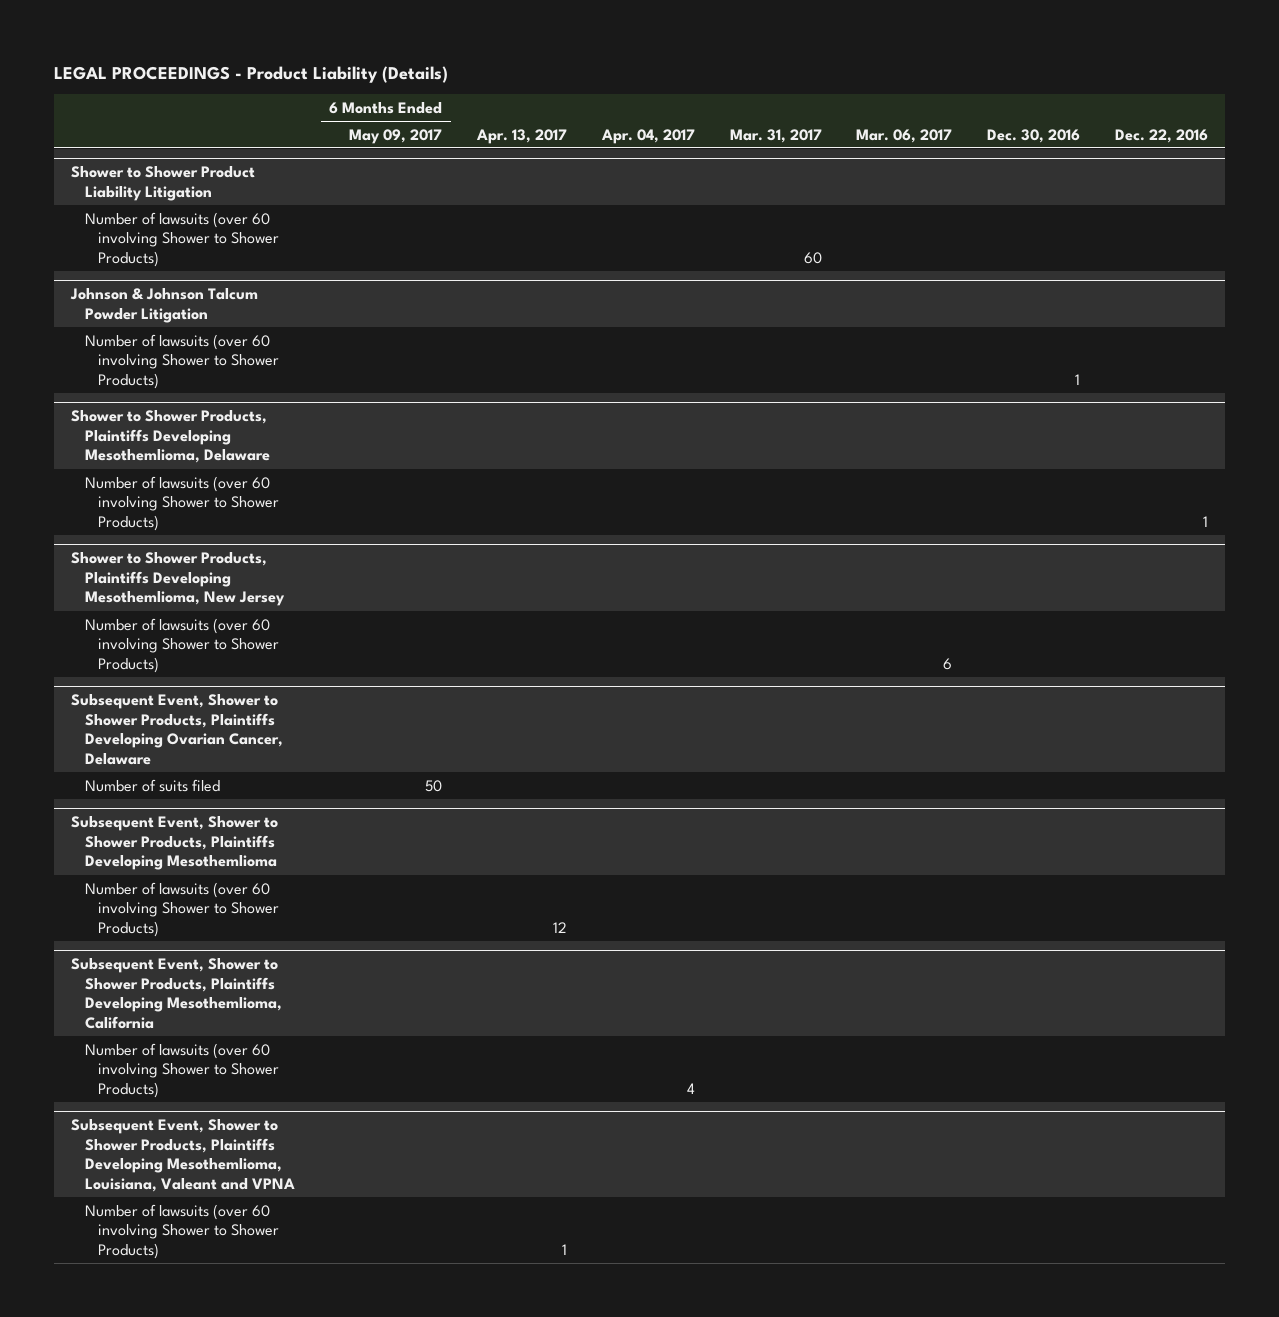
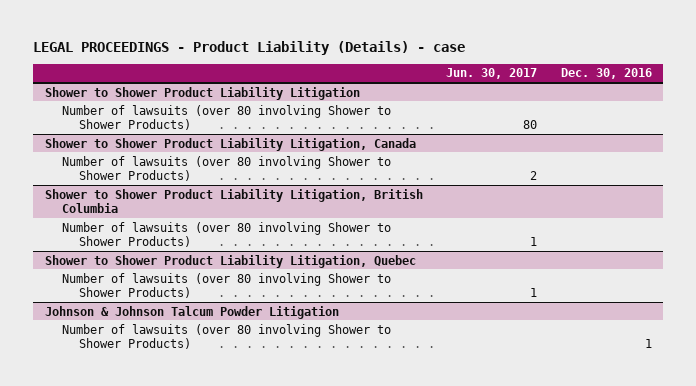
- LEGAL PROCEEDINGS - Product Liability (Details)
+ LEGAL PROCEEDINGS - Product Liability (Details) - case
- | 6 Months Ended May 09, 2017 | Apr. 13, 2017 | Apr. 04, 2017 | Mar. 31, 2017 | Mar. 06, 2017 | Dec. 30, 2016 | Dec. 22, 2016
+ | Jun. 30, 2017 | Dec. 30, 2016
@ Shower to Shower Product Liability Litigation
- Number of lawsuits (over 60 involving Shower to Shower Products) | | | | 60 | | |
+ Number of lawsuits (over 80 involving Shower to Shower Products) | 80 |
+ Shower to Shower Product Liability Litigation, Canada
+ Number of lawsuits (over 80 involving Shower to Shower Products) | 2 |
+ Shower to Shower Product Liability Litigation, British Columbia
+ Number of lawsuits (over 80 involving Shower to Shower Products) | 1 |
+ Shower to Shower Product Liability Litigation, Quebec
+ Number of lawsuits (over 80 involving Shower to Shower Products) | 1 |
@ Johnson & Johnson Talcum Powder Litigation
- Number of lawsuits (over 60 involving Shower to Shower Products) | | | | | | 1 |
- Shower to Shower Products, Plaintiffs Developing Mesothemlioma, Delaware
- Number of lawsuits (over 60 involving Shower to Shower Products) | | | | | | | 1
- Shower to Shower Products, Plaintiffs Developing Mesothemlioma, New Jersey
- Number of lawsuits (over 60 involving Shower to Shower Products) | | | | | 6 | |
- Subsequent Event, Shower to Shower Products, Plaintiffs Developing Ovarian Cancer, Delaware
- Number of suits filed | 50 | | | | | |
- Subsequent Event, Shower to Shower Products, Plaintiffs Developing Mesothemlioma
- Number of lawsuits (over 60 involving Shower to Shower Products) | | 12 | | | | |
- Subsequent Event, Shower to Shower Products, Plaintiffs Developing Mesothemlioma, California
- Number of lawsuits (over 60 involving Shower to Shower Products) | | | 4 | | | |
- Subsequent Event, Shower to Shower Products, Plaintiffs Developing Mesothemlioma, Louisiana, Valeant and VPNA
- Number of lawsuits (over 60 involving Shower to Shower Products) | | 1 | | | | |
@ Johnson & Johnson Talcum Powder Litigation
+ Number of lawsuits (over 80 involving Shower to Shower Products) | | 1

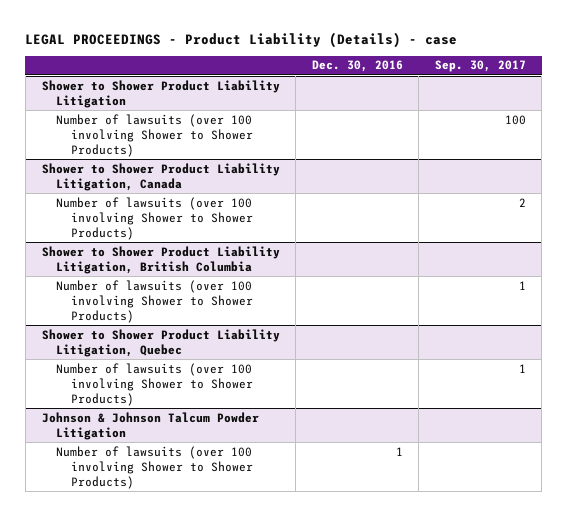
- | Jun. 30, 2017 | Dec. 30, 2016
+ | Dec. 30, 2016 | Sep. 30, 2017
@ Shower to Shower Product Liability Litigation
- Number of lawsuits (over 80 involving Shower to Shower Products) | 80 |
+ Number of lawsuits (over 100 involving Shower to Shower Products) | | 100
@ Shower to Shower Product Liability Litigation, Canada
- Number of lawsuits (over 80 involving Shower to Shower Products) | 2 |
+ Number of lawsuits (over 100 involving Shower to Shower Products) | | 2
@ Shower to Shower Product Liability Litigation, British Columbia
- Number of lawsuits (over 80 involving Shower to Shower Products) | 1 |
+ Number of lawsuits (over 100 involving Shower to Shower Products) | | 1
@ Shower to Shower Product Liability Litigation, Quebec
- Number of lawsuits (over 80 involving Shower to Shower Products) | 1 |
+ Number of lawsuits (over 100 involving Shower to Shower Products) | | 1
@ Johnson & Johnson Talcum Powder Litigation
- Number of lawsuits (over 80 involving Shower to Shower Products) | | 1
+ Number of lawsuits (over 100 involving Shower to Shower Products) | 1 |

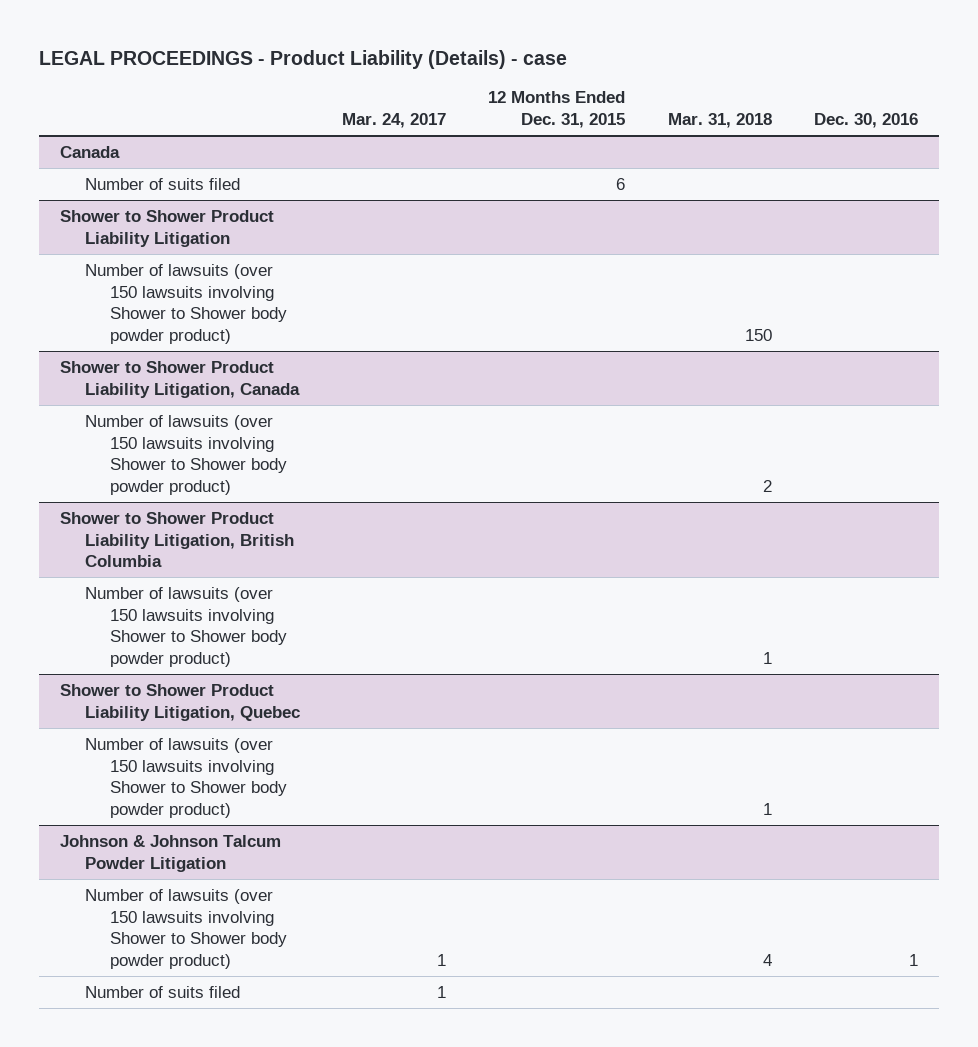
- | Dec. 30, 2016 | Sep. 30, 2017
+ | Mar. 24, 2017 | 12 Months Ended Dec. 31, 2015 | Mar. 31, 2018 | Dec. 30, 2016
+ Canada
+ Number of suits filed | | 6 | |
@ Shower to Shower Product Liability Litigation
- Number of lawsuits (over 100 involving Shower to Shower Products) | | 100
+ Number of lawsuits (over 150 lawsuits involving Shower to Shower body powder product) | | | 150 |
@ Shower to Shower Product Liability Litigation, Canada
- Number of lawsuits (over 100 involving Shower to Shower Products) | | 2
+ Number of lawsuits (over 150 lawsuits involving Shower to Shower body powder product) | | | 2 |
@ Shower to Shower Product Liability Litigation, British Columbia
- Number of lawsuits (over 100 involving Shower to Shower Products) | | 1
+ Number of lawsuits (over 150 lawsuits involving Shower to Shower body powder product) | | | 1 |
@ Shower to Shower Product Liability Litigation, Quebec
- Number of lawsuits (over 100 involving Shower to Shower Products) | | 1
+ Number of lawsuits (over 150 lawsuits involving Shower to Shower body powder product) | | | 1 |
@ Johnson & Johnson Talcum Powder Litigation
- Number of lawsuits (over 100 involving Shower to Shower Products) | 1 |
+ Number of lawsuits (over 150 lawsuits involving Shower to Shower body powder product) | 1 | | 4 | 1
+ Number of suits filed | 1 | | |

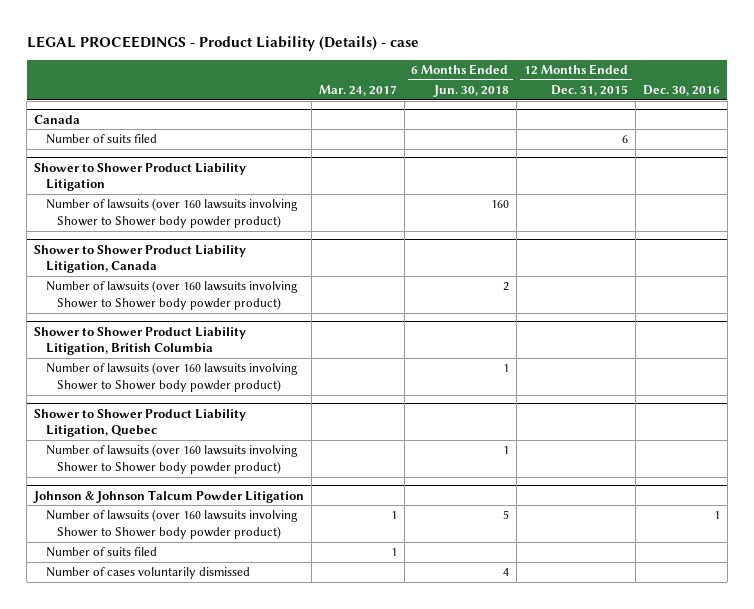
- | Mar. 24, 2017 | 12 Months Ended Dec. 31, 2015 | Mar. 31, 2018 | Dec. 30, 2016
+ | Mar. 24, 2017 | 6 Months Ended Jun. 30, 2018 | 12 Months Ended Dec. 31, 2015 | Dec. 30, 2016
@ Shower to Shower Product Liability Litigation
- Number of lawsuits (over 150 lawsuits involving Shower to Shower body powder product) | | | 150 |
+ Number of lawsuits (over 160 lawsuits involving Shower to Shower body powder product) | | 160 | |
@ Shower to Shower Product Liability Litigation, Canada
- Number of lawsuits (over 150 lawsuits involving Shower to Shower body powder product) | | | 2 |
+ Number of lawsuits (over 160 lawsuits involving Shower to Shower body powder product) | | 2 | |
@ Shower to Shower Product Liability Litigation, British Columbia
- Number of lawsuits (over 150 lawsuits involving Shower to Shower body powder product) | | | 1 |
+ Number of lawsuits (over 160 lawsuits involving Shower to Shower body powder product) | | 1 | |
@ Shower to Shower Product Liability Litigation, Quebec
- Number of lawsuits (over 150 lawsuits involving Shower to Shower body powder product) | | | 1 |
+ Number of lawsuits (over 160 lawsuits involving Shower to Shower body powder product) | | 1 | |
@ Johnson & Johnson Talcum Powder Litigation
- Number of lawsuits (over 150 lawsuits involving Shower to Shower body powder product) | 1 | | 4 | 1
+ Number of lawsuits (over 160 lawsuits involving Shower to Shower body powder product) | 1 | 5 | | 1
+ Number of cases voluntarily dismissed | | 4 | |

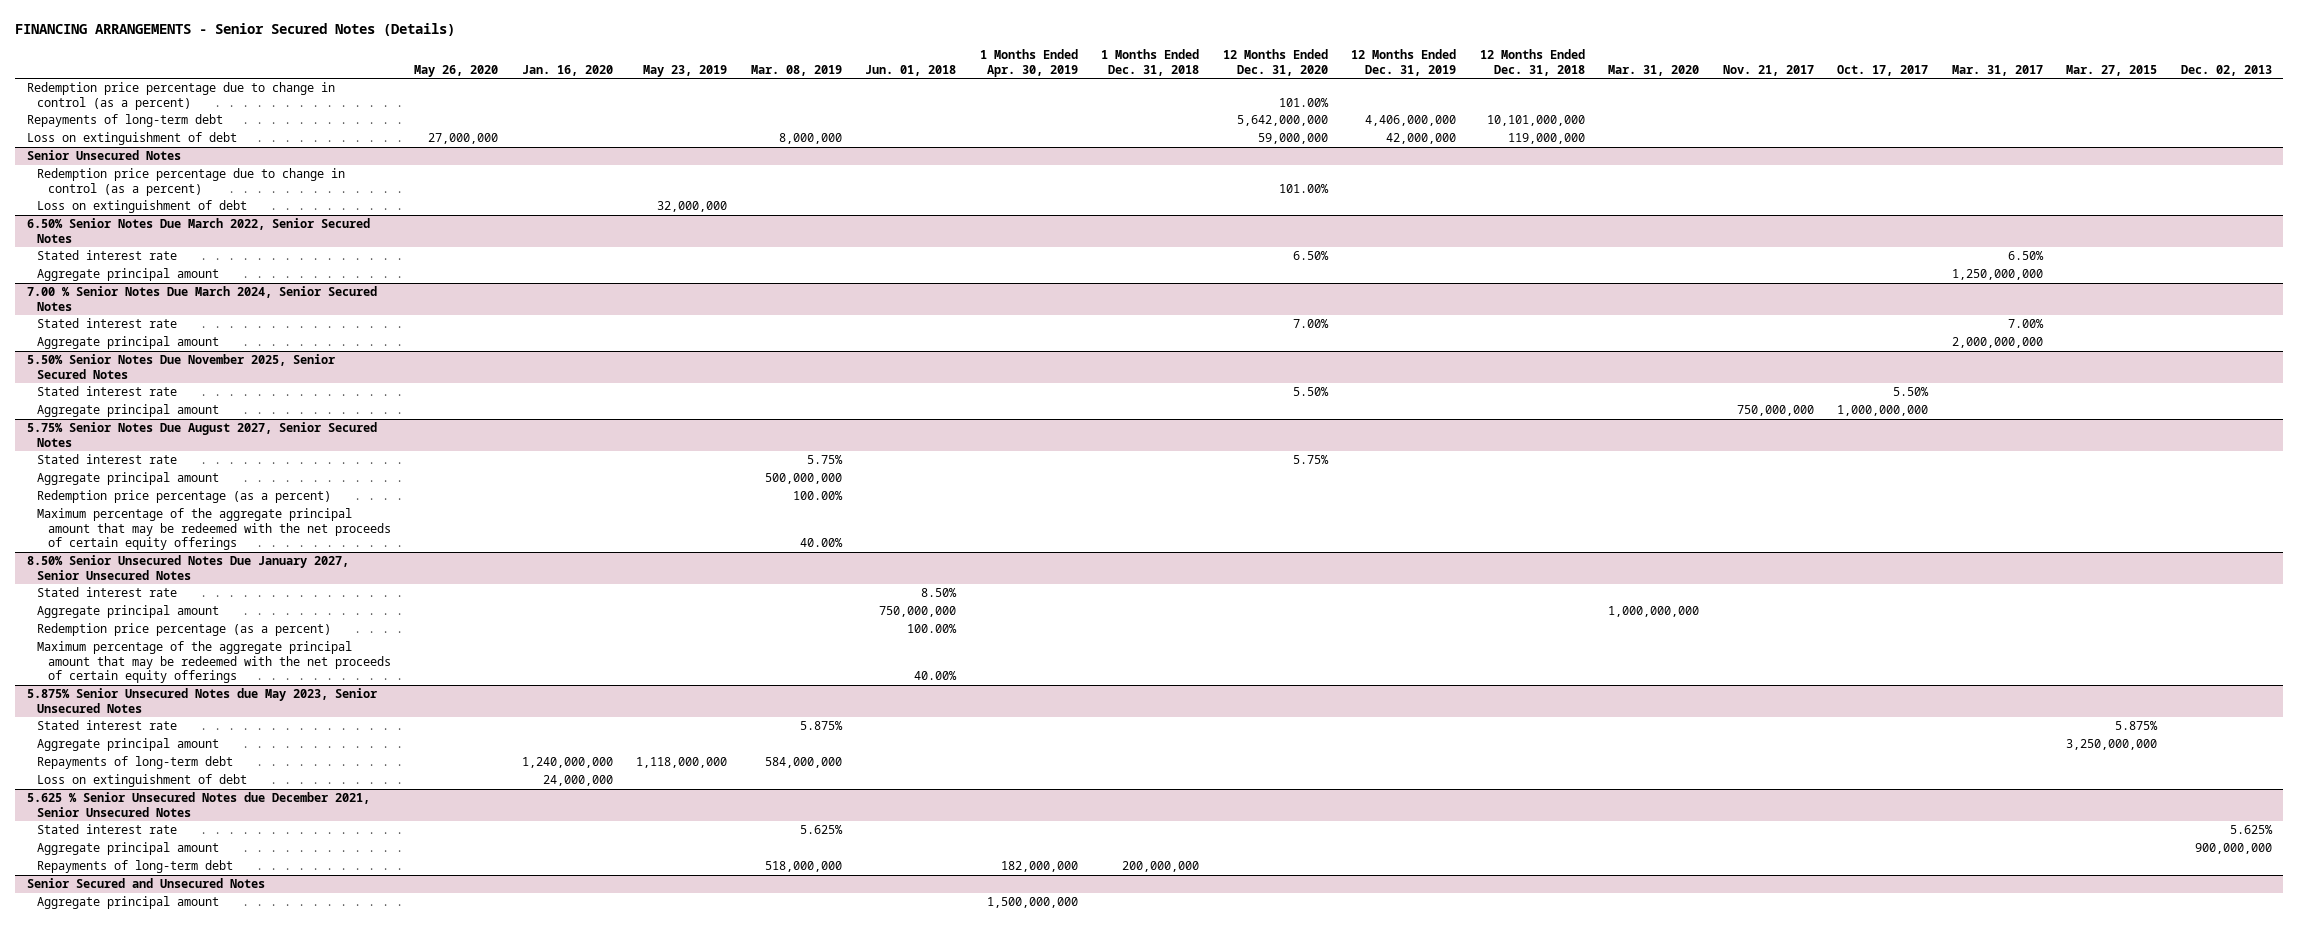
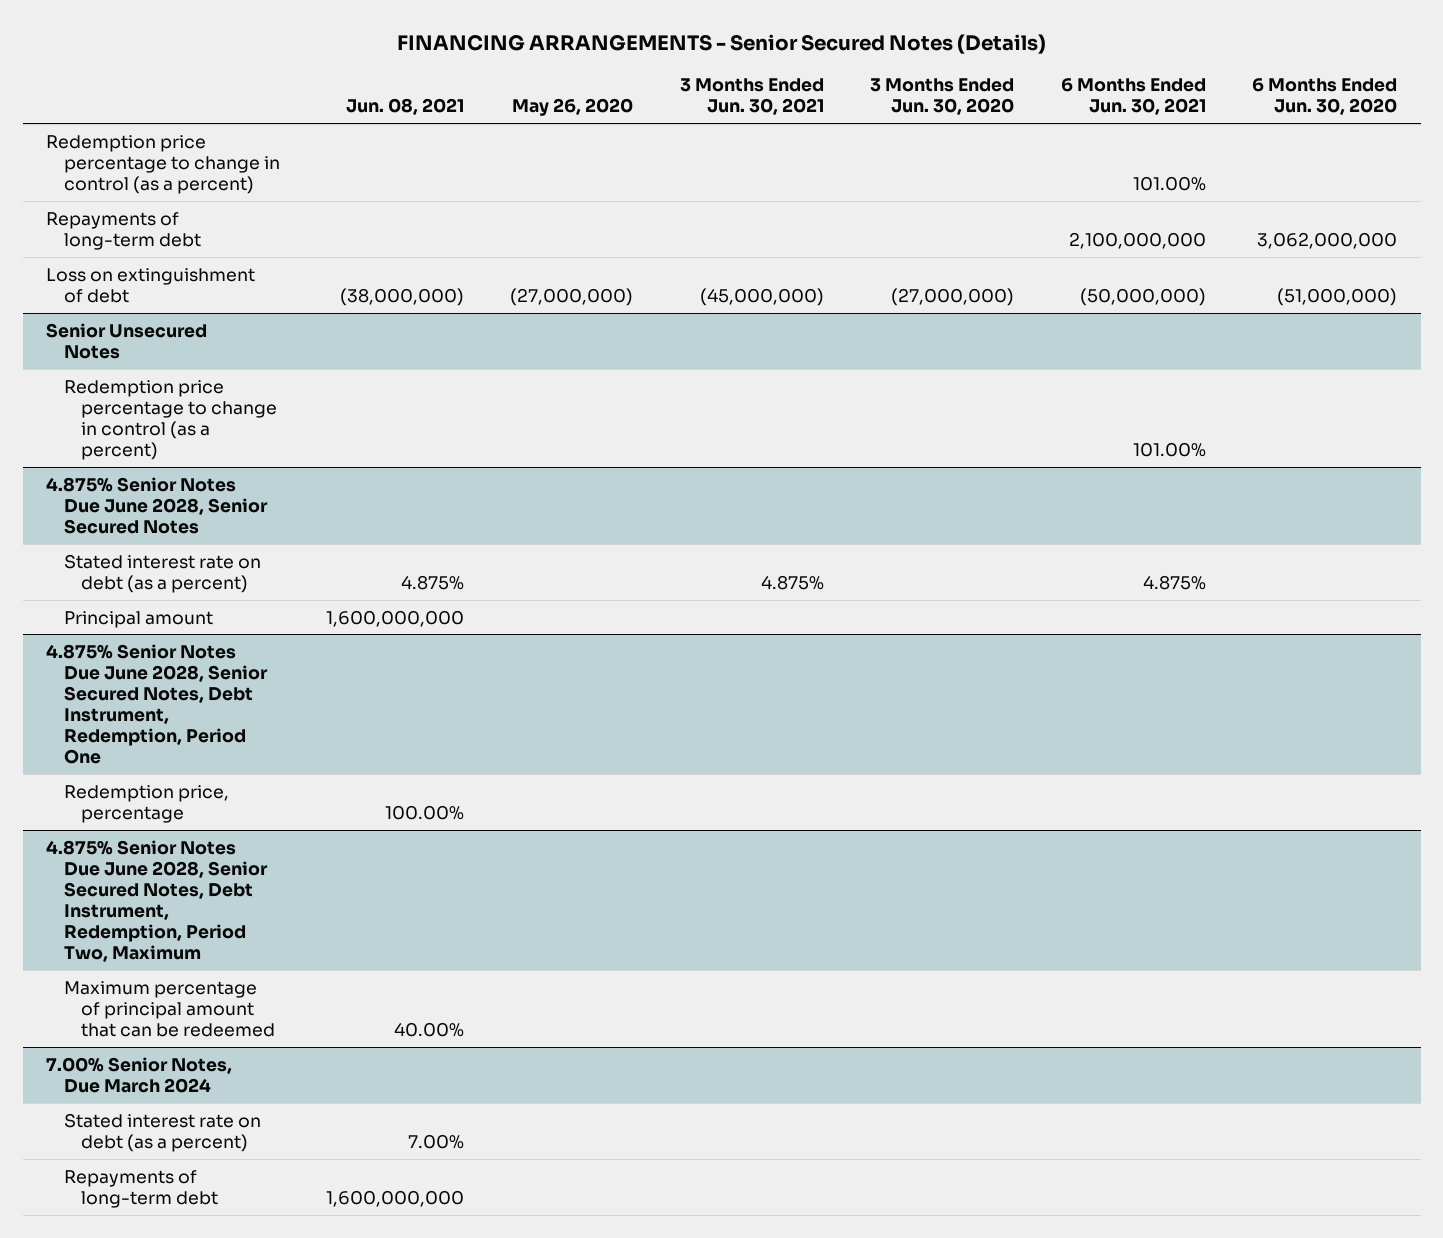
- | May 26, 2020 | Jan. 16, 2020 | May 23, 2019 | Mar. 08, 2019 | Jun. 01, 2018 | 1 Months Ended Apr. 30, 2019 | 1 Months Ended Dec. 31, 2018 | 12 Months Ended Dec. 31, 2020 | 12 Months Ended Dec. 31, 2019 | 12 Months Ended Dec. 31, 2018 | Mar. 31, 2020 | Nov. 21, 2017 | Oct. 17, 2017 | Mar. 31, 2017 | Mar. 27, 2015 | Dec. 02, 2013
+ | Jun. 08, 2021 | May 26, 2020 | 3 Months Ended Jun. 30, 2021 | 3 Months Ended Jun. 30, 2020 | 6 Months Ended Jun. 30, 2021 | 6 Months Ended Jun. 30, 2020
- Redemption price percentage due to change in control (as a percent) | | | | | | | | 101.00% | | | | | | | |
+ Redemption price percentage to change in control (as a percent) | | | | | 101.00% |
- Loss on extinguishment of debt | 27,000,000 | | | 8,000,000 | | | | 59,000,000 | 42,000,000 | 119,000,000 | | | | | |
+ Loss on extinguishment of debt | (38,000,000) | (27,000,000) | (45,000,000) | (27,000,000) | (50,000,000) | (51,000,000)
@ Senior Unsecured Notes
- Redemption price percentage due to change in control (as a percent) | | | | | | | | 101.00% | | | | | | | |
- Loss on extinguishment of debt | | | 32,000,000 | | | | | | | | | | | | |
- 6.50% Senior Notes Due March 2022, Senior Secured Notes
- Stated interest rate | | | | | | | | 6.50% | | | | | | 6.50% | |
- Aggregate principal amount | | | | | | | | | | | | | | 1,250,000,000 | |
- 7.00 % Senior Notes Due March 2024, Senior Secured Notes
- Stated interest rate | | | | | | | | 7.00% | | | | | | 7.00% | |
- Aggregate principal amount | | | | | | | | | | | | | | 2,000,000,000 | |
- 5.50% Senior Notes Due November 2025, Senior Secured Notes
- Stated interest rate | | | | | | | | 5.50% | | | | | 5.50% | | |
- Aggregate principal amount | | | | | | | | | | | | 750,000,000 | 1,000,000,000 | | |
- 5.75% Senior Notes Due August 2027, Senior Secured Notes
- Stated interest rate | | | | 5.75% | | | | 5.75% | | | | | | | |
- Aggregate principal amount | | | | 500,000,000 | | | | | | | | | | | |
- Redemption price percentage (as a percent) | | | | 100.00% | | | | | | | | | | | |
- Maximum percentage of the aggregate principal amount that may be redeemed with the net proceeds of certain equity offerings | | | | 40.00% | | | | | | | | | | | |
- 8.50% Senior Unsecured Notes Due January 2027, Senior Unsecured Notes
- Stated interest rate | | | | | 8.50% | | | | | | | | | | |
- Aggregate principal amount | | | | | 750,000,000 | | | | | | 1,000,000,000 | | | | |
- Redemption price percentage (as a percent) | | | | | 100.00% | | | | | | | | | | |
- Maximum percentage of the aggregate principal amount that may be redeemed with the net proceeds of certain equity offerings | | | | | 40.00% | | | | | | | | | | |
- 5.875% Senior Unsecured Notes due May 2023, Senior Unsecured Notes
- Stated interest rate | | | | 5.875% | | | | | | | | | | | 5.875% |
- Aggregate principal amount | | | | | | | | | | | | | | | 3,250,000,000 |
- Repayments of long-term debt | | 1,240,000,000 | 1,118,000,000 | 584,000,000 | | | | | | | | | | | |
- Loss on extinguishment of debt | | 24,000,000 | | | | | | | | | | | | | |
- 5.625 % Senior Unsecured Notes due December 2021, Senior Unsecured Notes
- Stated interest rate | | | | 5.625% | | | | | | | | | | | | 5.625%
- Aggregate principal amount | | | | | | | | | | | | | | | | 900,000,000
- Repayments of long-term debt | | | | 518,000,000 | | 182,000,000 | 200,000,000 | | | | | | | | |
- Senior Secured and Unsecured Notes
- Aggregate principal amount | | | | | | 1,500,000,000 | | | | | | | | | |
@ Senior Unsecured Notes
+ Redemption price percentage to change in control (as a percent) | | | | | 101.00% |
+ 4.875% Senior Notes Due June 2028, Senior Secured Notes
+ Stated interest rate on debt (as a percent) | 4.875% | | 4.875% | | 4.875% |
+ Principal amount | 1,600,000,000 | | | | |
+ 4.875% Senior Notes Due June 2028, Senior Secured Notes, Debt Instrument, Redemption, Period One
+ Redemption price, percentage | 100.00% | | | | |
+ 4.875% Senior Notes Due June 2028, Senior Secured Notes, Debt Instrument, Redemption, Period Two, Maximum
+ Maximum percentage of principal amount that can be redeemed | 40.00% | | | | |
+ 7.00% Senior Notes, Due March 2024
+ Stated interest rate on debt (as a percent) | 7.00% | | | | |
+ Repayments of long-term debt | 1,600,000,000 | | | | |

